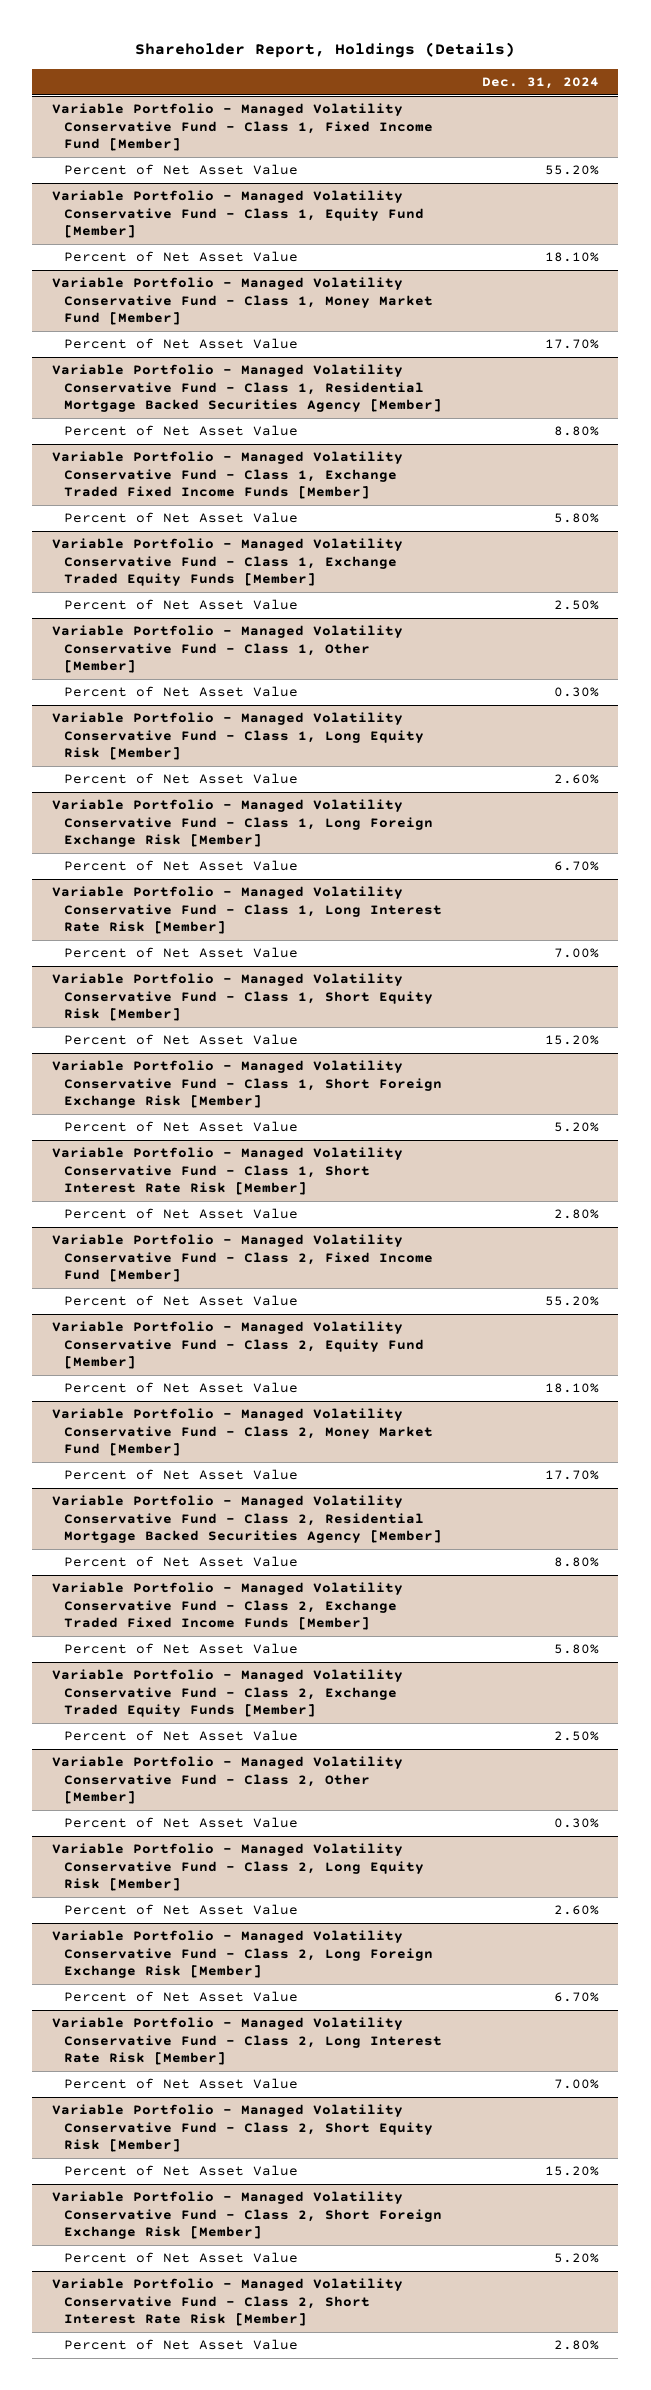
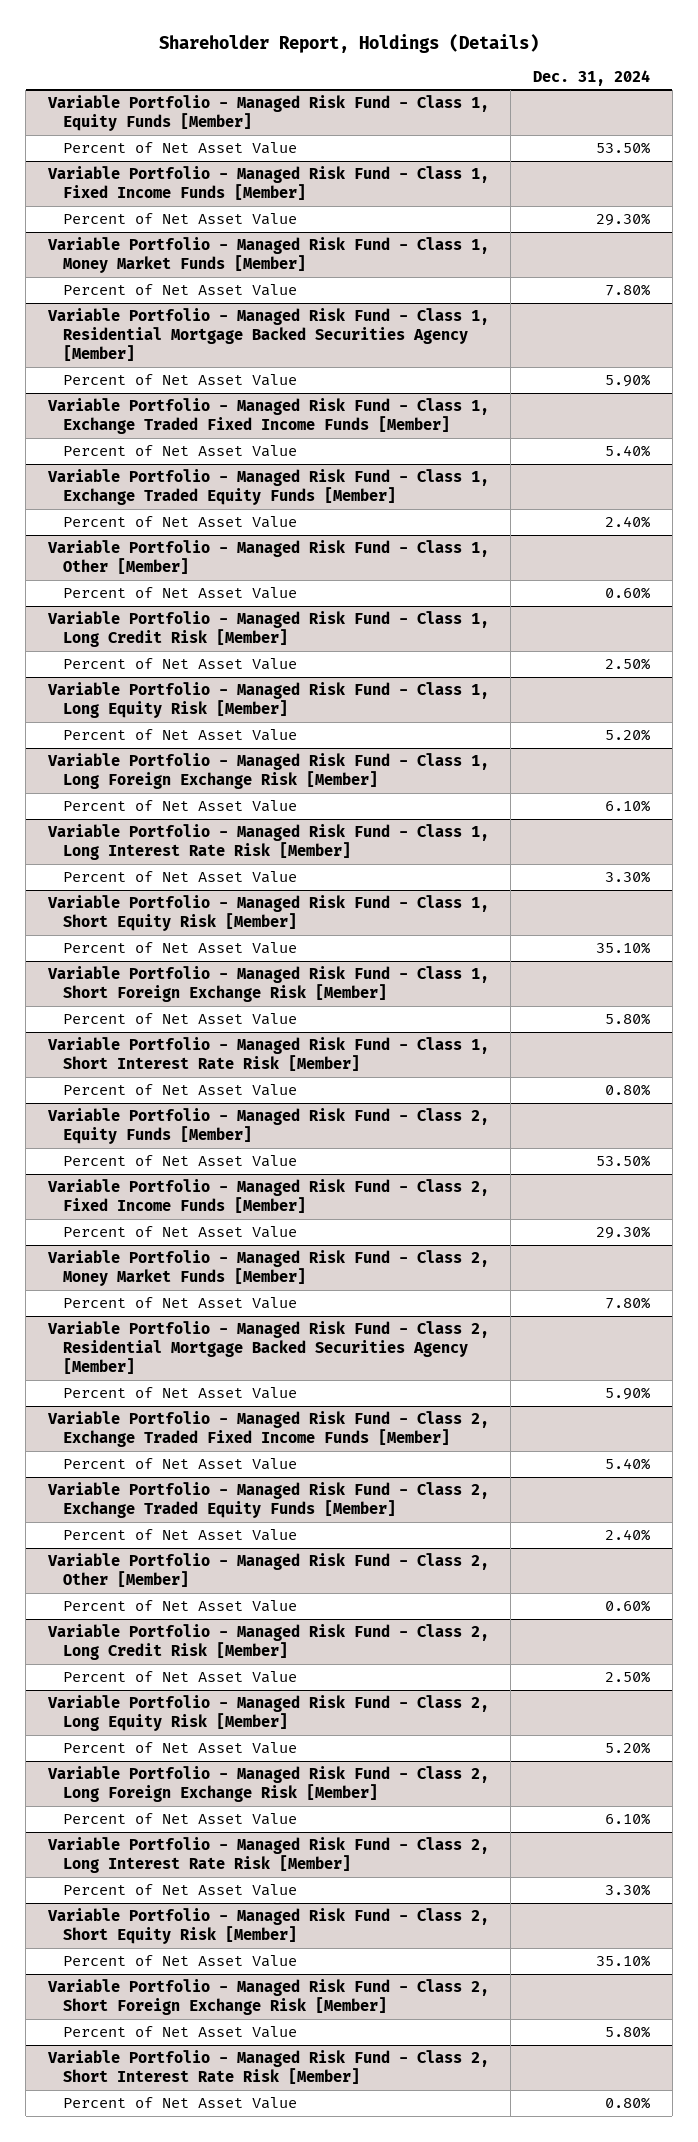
- Variable Portfolio - Managed Volatility Conservative Fund - Class 1, Fixed Income Fund [Member]
- Percent of Net Asset Value | 55.20%
- Variable Portfolio - Managed Volatility Conservative Fund - Class 1, Equity Fund [Member]
- Percent of Net Asset Value | 18.10%
- Variable Portfolio - Managed Volatility Conservative Fund - Class 1, Money Market Fund [Member]
- Percent of Net Asset Value | 17.70%
- Variable Portfolio - Managed Volatility Conservative Fund - Class 1, Residential Mortgage Backed Securities Agency [Member]
- Percent of Net Asset Value | 8.80%
- Variable Portfolio - Managed Volatility Conservative Fund - Class 1, Exchange Traded Fixed Income Funds [Member]
- Percent of Net Asset Value | 5.80%
- Variable Portfolio - Managed Volatility Conservative Fund - Class 1, Exchange Traded Equity Funds [Member]
+ Variable Portfolio - Managed Risk Fund - Class 1, Equity Funds [Member]
+ Percent of Net Asset Value | 53.50%
+ Variable Portfolio - Managed Risk Fund - Class 1, Fixed Income Funds [Member]
+ Percent of Net Asset Value | 29.30%
+ Variable Portfolio - Managed Risk Fund - Class 1, Money Market Funds [Member]
+ Percent of Net Asset Value | 7.80%
+ Variable Portfolio - Managed Risk Fund - Class 1, Residential Mortgage Backed Securities Agency [Member]
+ Percent of Net Asset Value | 5.90%
+ Variable Portfolio - Managed Risk Fund - Class 1, Exchange Traded Fixed Income Funds [Member]
+ Percent of Net Asset Value | 5.40%
+ Variable Portfolio - Managed Risk Fund - Class 1, Exchange Traded Equity Funds [Member]
+ Percent of Net Asset Value | 2.40%
+ Variable Portfolio - Managed Risk Fund - Class 1, Other [Member]
+ Percent of Net Asset Value | 0.60%
+ Variable Portfolio - Managed Risk Fund - Class 1, Long Credit Risk [Member]
- Variable Portfolio - Managed Volatility Conservative Fund - Class 1, Other [Member]
- Percent of Net Asset Value | 0.30%
- Variable Portfolio - Managed Volatility Conservative Fund - Class 1, Long Equity Risk [Member]
- Percent of Net Asset Value | 2.60%
- Variable Portfolio - Managed Volatility Conservative Fund - Class 1, Long Foreign Exchange Risk [Member]
- Percent of Net Asset Value | 6.70%
- Variable Portfolio - Managed Volatility Conservative Fund - Class 1, Long Interest Rate Risk [Member]
- Percent of Net Asset Value | 7.00%
- Variable Portfolio - Managed Volatility Conservative Fund - Class 1, Short Equity Risk [Member]
- Percent of Net Asset Value | 15.20%
- Variable Portfolio - Managed Volatility Conservative Fund - Class 1, Short Foreign Exchange Risk [Member]
+ Variable Portfolio - Managed Risk Fund - Class 1, Long Equity Risk [Member]
- Variable Portfolio - Managed Volatility Conservative Fund - Class 1, Short Interest Rate Risk [Member]
- Percent of Net Asset Value | 2.80%
- Variable Portfolio - Managed Volatility Conservative Fund - Class 2, Fixed Income Fund [Member]
- Percent of Net Asset Value | 55.20%
- Variable Portfolio - Managed Volatility Conservative Fund - Class 2, Equity Fund [Member]
- Percent of Net Asset Value | 18.10%
- Variable Portfolio - Managed Volatility Conservative Fund - Class 2, Money Market Fund [Member]
- Percent of Net Asset Value | 17.70%
- Variable Portfolio - Managed Volatility Conservative Fund - Class 2, Residential Mortgage Backed Securities Agency [Member]
- Percent of Net Asset Value | 8.80%
- Variable Portfolio - Managed Volatility Conservative Fund - Class 2, Exchange Traded Fixed Income Funds [Member]
+ Variable Portfolio - Managed Risk Fund - Class 1, Long Foreign Exchange Risk [Member]
+ Percent of Net Asset Value | 6.10%
+ Variable Portfolio - Managed Risk Fund - Class 1, Long Interest Rate Risk [Member]
+ Percent of Net Asset Value | 3.30%
+ Variable Portfolio - Managed Risk Fund - Class 1, Short Equity Risk [Member]
+ Percent of Net Asset Value | 35.10%
+ Variable Portfolio - Managed Risk Fund - Class 1, Short Foreign Exchange Risk [Member]
- Variable Portfolio - Managed Volatility Conservative Fund - Class 2, Exchange Traded Equity Funds [Member]
+ Variable Portfolio - Managed Risk Fund - Class 1, Short Interest Rate Risk [Member]
+ Percent of Net Asset Value | 0.80%
+ Variable Portfolio - Managed Risk Fund - Class 2, Equity Funds [Member]
+ Percent of Net Asset Value | 53.50%
+ Variable Portfolio - Managed Risk Fund - Class 2, Fixed Income Funds [Member]
+ Percent of Net Asset Value | 29.30%
+ Variable Portfolio - Managed Risk Fund - Class 2, Money Market Funds [Member]
+ Percent of Net Asset Value | 7.80%
+ Variable Portfolio - Managed Risk Fund - Class 2, Residential Mortgage Backed Securities Agency [Member]
+ Percent of Net Asset Value | 5.90%
+ Variable Portfolio - Managed Risk Fund - Class 2, Exchange Traded Fixed Income Funds [Member]
+ Percent of Net Asset Value | 5.40%
+ Variable Portfolio - Managed Risk Fund - Class 2, Exchange Traded Equity Funds [Member]
+ Percent of Net Asset Value | 2.40%
+ Variable Portfolio - Managed Risk Fund - Class 2, Other [Member]
+ Percent of Net Asset Value | 0.60%
+ Variable Portfolio - Managed Risk Fund - Class 2, Long Credit Risk [Member]
- Variable Portfolio - Managed Volatility Conservative Fund - Class 2, Other [Member]
- Percent of Net Asset Value | 0.30%
- Variable Portfolio - Managed Volatility Conservative Fund - Class 2, Long Equity Risk [Member]
- Percent of Net Asset Value | 2.60%
- Variable Portfolio - Managed Volatility Conservative Fund - Class 2, Long Foreign Exchange Risk [Member]
- Percent of Net Asset Value | 6.70%
- Variable Portfolio - Managed Volatility Conservative Fund - Class 2, Long Interest Rate Risk [Member]
- Percent of Net Asset Value | 7.00%
- Variable Portfolio - Managed Volatility Conservative Fund - Class 2, Short Equity Risk [Member]
- Percent of Net Asset Value | 15.20%
- Variable Portfolio - Managed Volatility Conservative Fund - Class 2, Short Foreign Exchange Risk [Member]
+ Variable Portfolio - Managed Risk Fund - Class 2, Long Equity Risk [Member]
- Variable Portfolio - Managed Volatility Conservative Fund - Class 2, Short Interest Rate Risk [Member]
- Percent of Net Asset Value | 2.80%
+ Variable Portfolio - Managed Risk Fund - Class 2, Long Foreign Exchange Risk [Member]
+ Percent of Net Asset Value | 6.10%
+ Variable Portfolio - Managed Risk Fund - Class 2, Long Interest Rate Risk [Member]
+ Percent of Net Asset Value | 3.30%
+ Variable Portfolio - Managed Risk Fund - Class 2, Short Equity Risk [Member]
+ Percent of Net Asset Value | 35.10%
+ Variable Portfolio - Managed Risk Fund - Class 2, Short Foreign Exchange Risk [Member]
+ Percent of Net Asset Value | 5.80%
+ Variable Portfolio - Managed Risk Fund - Class 2, Short Interest Rate Risk [Member]
+ Percent of Net Asset Value | 0.80%

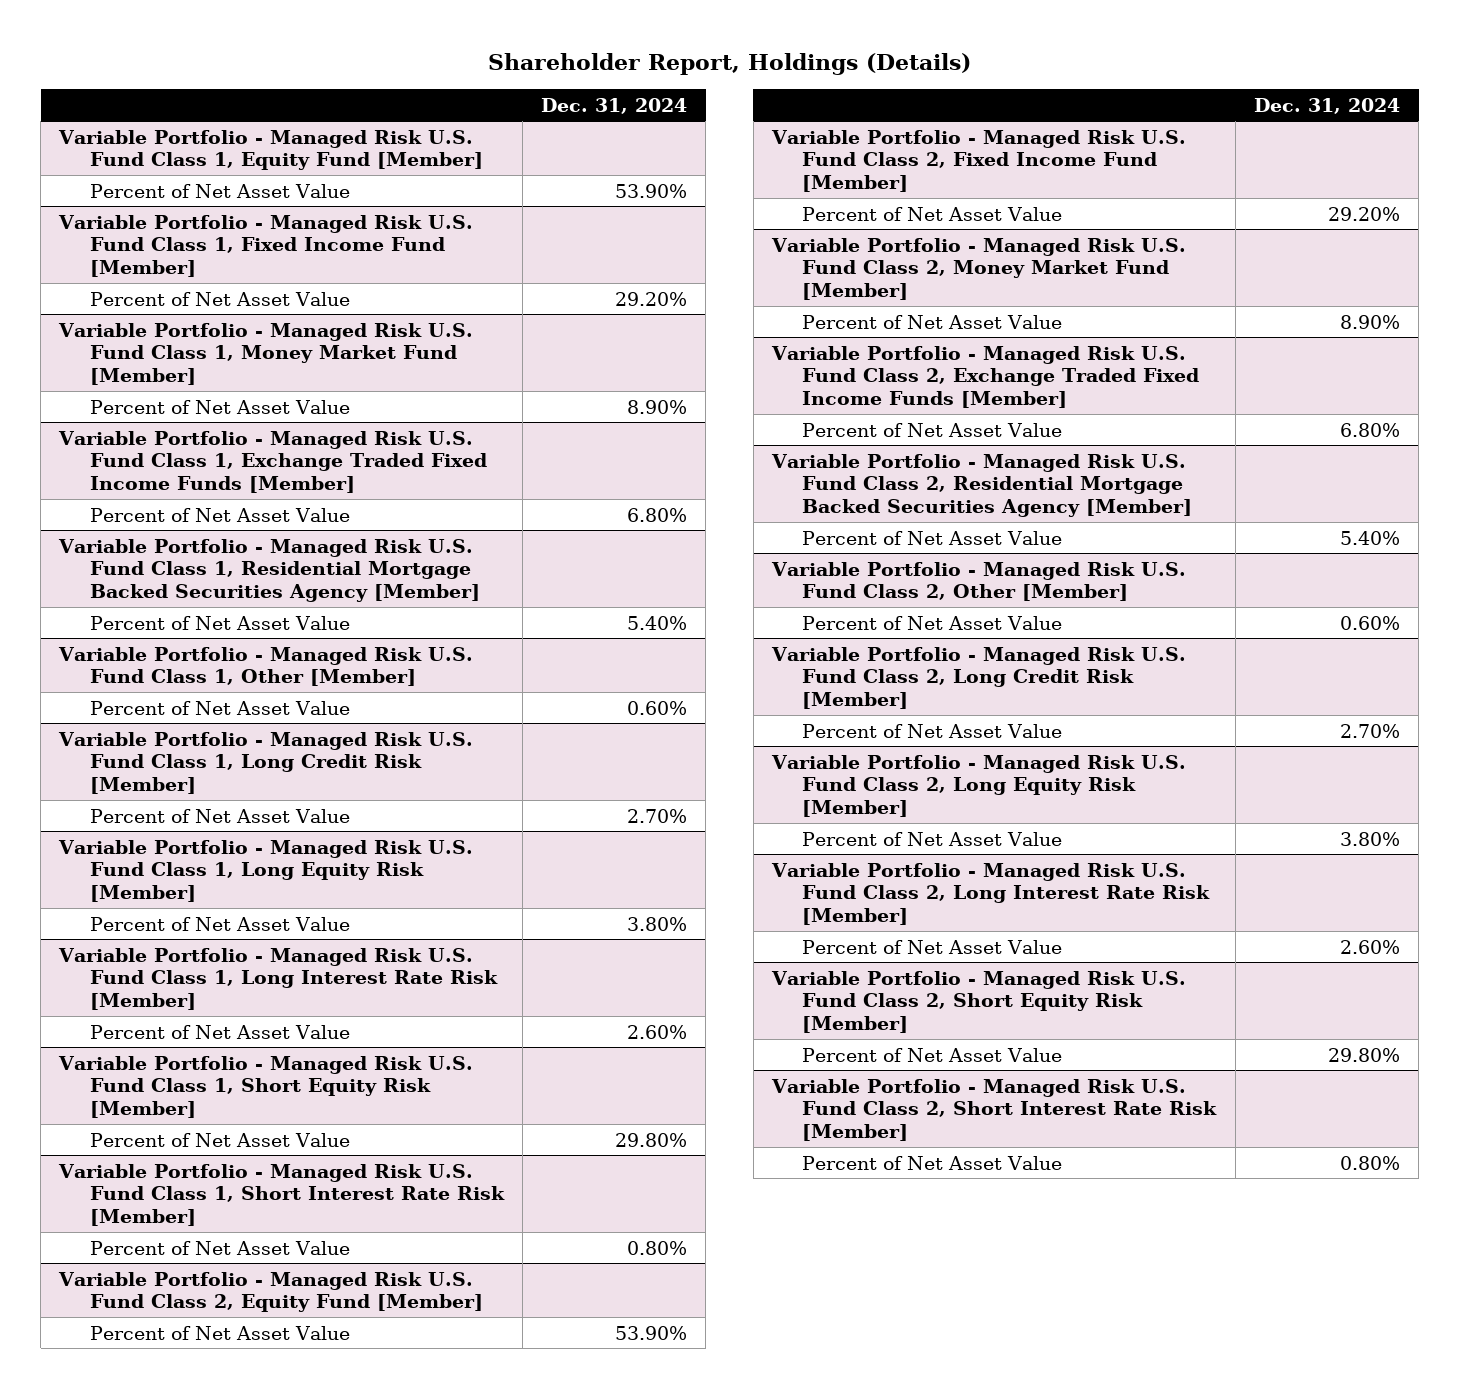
- Variable Portfolio - Managed Risk Fund - Class 1, Equity Funds [Member]
- Percent of Net Asset Value | 53.50%
- Variable Portfolio - Managed Risk Fund - Class 1, Fixed Income Funds [Member]
- Percent of Net Asset Value | 29.30%
- Variable Portfolio - Managed Risk Fund - Class 1, Money Market Funds [Member]
- Percent of Net Asset Value | 7.80%
- Variable Portfolio - Managed Risk Fund - Class 1, Residential Mortgage Backed Securities Agency [Member]
- Percent of Net Asset Value | 5.90%
- Variable Portfolio - Managed Risk Fund - Class 1, Exchange Traded Fixed Income Funds [Member]
+ Variable Portfolio - Managed Risk U.S. Fund Class 1, Equity Fund [Member]
+ Percent of Net Asset Value | 53.90%
+ Variable Portfolio - Managed Risk U.S. Fund Class 1, Fixed Income Fund [Member]
+ Percent of Net Asset Value | 29.20%
+ Variable Portfolio - Managed Risk U.S. Fund Class 1, Money Market Fund [Member]
+ Percent of Net Asset Value | 8.90%
+ Variable Portfolio - Managed Risk U.S. Fund Class 1, Exchange Traded Fixed Income Funds [Member]
+ Percent of Net Asset Value | 6.80%
+ Variable Portfolio - Managed Risk U.S. Fund Class 1, Residential Mortgage Backed Securities Agency [Member]
- Variable Portfolio - Managed Risk Fund - Class 1, Exchange Traded Equity Funds [Member]
- Percent of Net Asset Value | 2.40%
- Variable Portfolio - Managed Risk Fund - Class 1, Other [Member]
+ Variable Portfolio - Managed Risk U.S. Fund Class 1, Other [Member]
- Variable Portfolio - Managed Risk Fund - Class 1, Long Credit Risk [Member]
- Percent of Net Asset Value | 2.50%
- Variable Portfolio - Managed Risk Fund - Class 1, Long Equity Risk [Member]
- Percent of Net Asset Value | 5.20%
- Variable Portfolio - Managed Risk Fund - Class 1, Long Foreign Exchange Risk [Member]
- Percent of Net Asset Value | 6.10%
- Variable Portfolio - Managed Risk Fund - Class 1, Long Interest Rate Risk [Member]
- Percent of Net Asset Value | 3.30%
- Variable Portfolio - Managed Risk Fund - Class 1, Short Equity Risk [Member]
- Percent of Net Asset Value | 35.10%
- Variable Portfolio - Managed Risk Fund - Class 1, Short Foreign Exchange Risk [Member]
- Percent of Net Asset Value | 5.80%
- Variable Portfolio - Managed Risk Fund - Class 1, Short Interest Rate Risk [Member]
+ Variable Portfolio - Managed Risk U.S. Fund Class 1, Long Credit Risk [Member]
+ Percent of Net Asset Value | 2.70%
+ Variable Portfolio - Managed Risk U.S. Fund Class 1, Long Equity Risk [Member]
+ Percent of Net Asset Value | 3.80%
+ Variable Portfolio - Managed Risk U.S. Fund Class 1, Long Interest Rate Risk [Member]
+ Percent of Net Asset Value | 2.60%
+ Variable Portfolio - Managed Risk U.S. Fund Class 1, Short Equity Risk [Member]
+ Percent of Net Asset Value | 29.80%
+ Variable Portfolio - Managed Risk U.S. Fund Class 1, Short Interest Rate Risk [Member]
- Variable Portfolio - Managed Risk Fund - Class 2, Equity Funds [Member]
- Percent of Net Asset Value | 53.50%
- Variable Portfolio - Managed Risk Fund - Class 2, Fixed Income Funds [Member]
- Percent of Net Asset Value | 29.30%
- Variable Portfolio - Managed Risk Fund - Class 2, Money Market Funds [Member]
- Percent of Net Asset Value | 7.80%
- Variable Portfolio - Managed Risk Fund - Class 2, Residential Mortgage Backed Securities Agency [Member]
- Percent of Net Asset Value | 5.90%
- Variable Portfolio - Managed Risk Fund - Class 2, Exchange Traded Fixed Income Funds [Member]
+ Variable Portfolio - Managed Risk U.S. Fund Class 2, Equity Fund [Member]
+ Percent of Net Asset Value | 53.90%
+ Variable Portfolio - Managed Risk U.S. Fund Class 2, Fixed Income Fund [Member]
+ Percent of Net Asset Value | 29.20%
+ Variable Portfolio - Managed Risk U.S. Fund Class 2, Money Market Fund [Member]
+ Percent of Net Asset Value | 8.90%
+ Variable Portfolio - Managed Risk U.S. Fund Class 2, Exchange Traded Fixed Income Funds [Member]
+ Percent of Net Asset Value | 6.80%
+ Variable Portfolio - Managed Risk U.S. Fund Class 2, Residential Mortgage Backed Securities Agency [Member]
- Variable Portfolio - Managed Risk Fund - Class 2, Exchange Traded Equity Funds [Member]
- Percent of Net Asset Value | 2.40%
- Variable Portfolio - Managed Risk Fund - Class 2, Other [Member]
+ Variable Portfolio - Managed Risk U.S. Fund Class 2, Other [Member]
- Variable Portfolio - Managed Risk Fund - Class 2, Long Credit Risk [Member]
- Percent of Net Asset Value | 2.50%
- Variable Portfolio - Managed Risk Fund - Class 2, Long Equity Risk [Member]
- Percent of Net Asset Value | 5.20%
- Variable Portfolio - Managed Risk Fund - Class 2, Long Foreign Exchange Risk [Member]
- Percent of Net Asset Value | 6.10%
- Variable Portfolio - Managed Risk Fund - Class 2, Long Interest Rate Risk [Member]
- Percent of Net Asset Value | 3.30%
- Variable Portfolio - Managed Risk Fund - Class 2, Short Equity Risk [Member]
- Percent of Net Asset Value | 35.10%
- Variable Portfolio - Managed Risk Fund - Class 2, Short Foreign Exchange Risk [Member]
- Percent of Net Asset Value | 5.80%
- Variable Portfolio - Managed Risk Fund - Class 2, Short Interest Rate Risk [Member]
+ Variable Portfolio - Managed Risk U.S. Fund Class 2, Long Credit Risk [Member]
+ Percent of Net Asset Value | 2.70%
+ Variable Portfolio - Managed Risk U.S. Fund Class 2, Long Equity Risk [Member]
+ Percent of Net Asset Value | 3.80%
+ Variable Portfolio - Managed Risk U.S. Fund Class 2, Long Interest Rate Risk [Member]
+ Percent of Net Asset Value | 2.60%
+ Variable Portfolio - Managed Risk U.S. Fund Class 2, Short Equity Risk [Member]
+ Percent of Net Asset Value | 29.80%
+ Variable Portfolio - Managed Risk U.S. Fund Class 2, Short Interest Rate Risk [Member]

